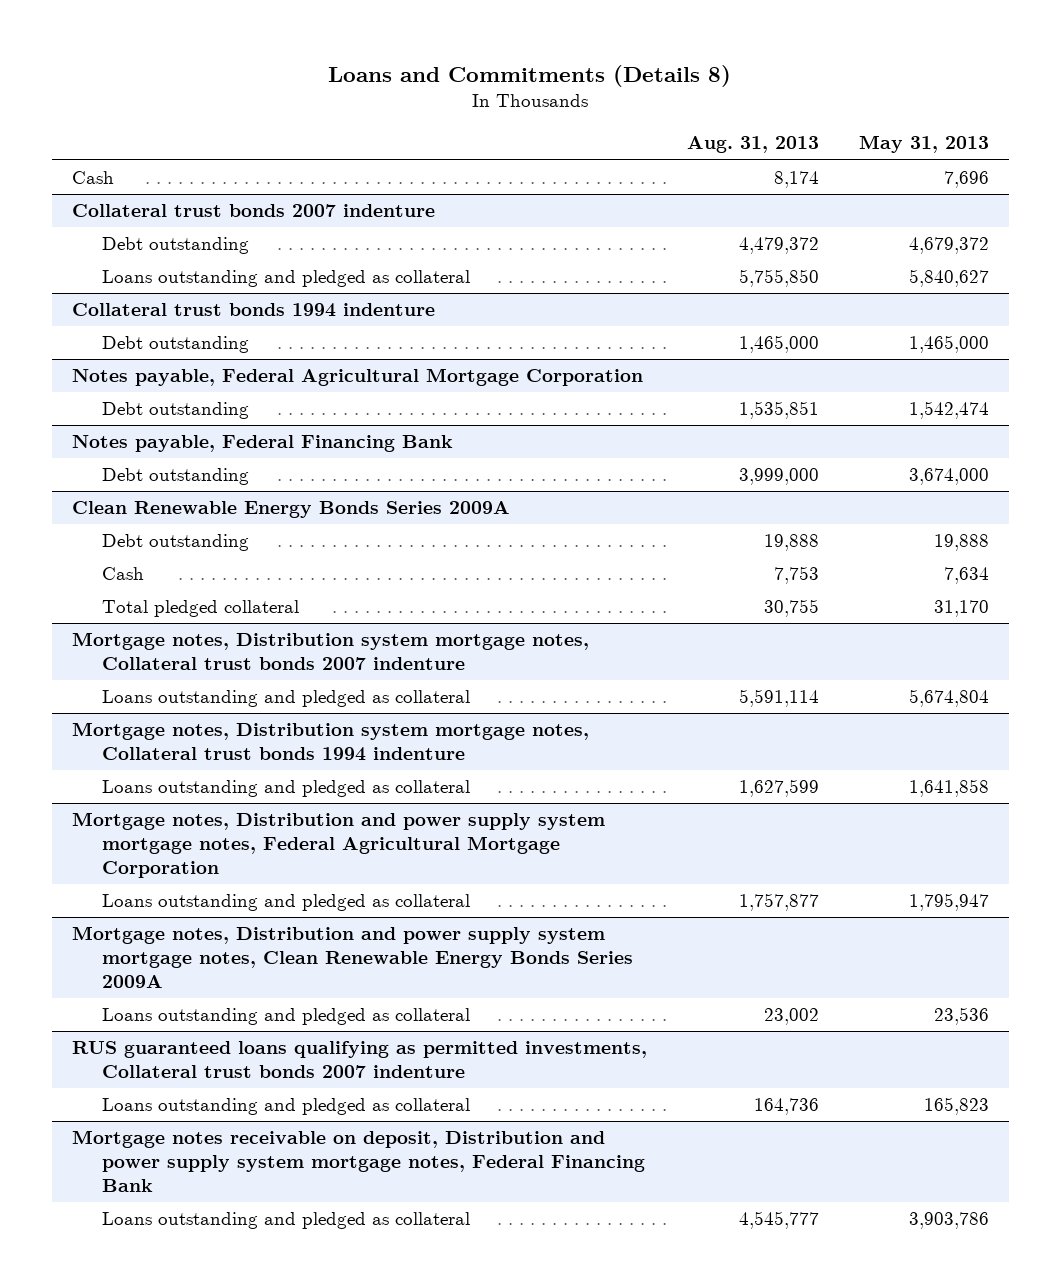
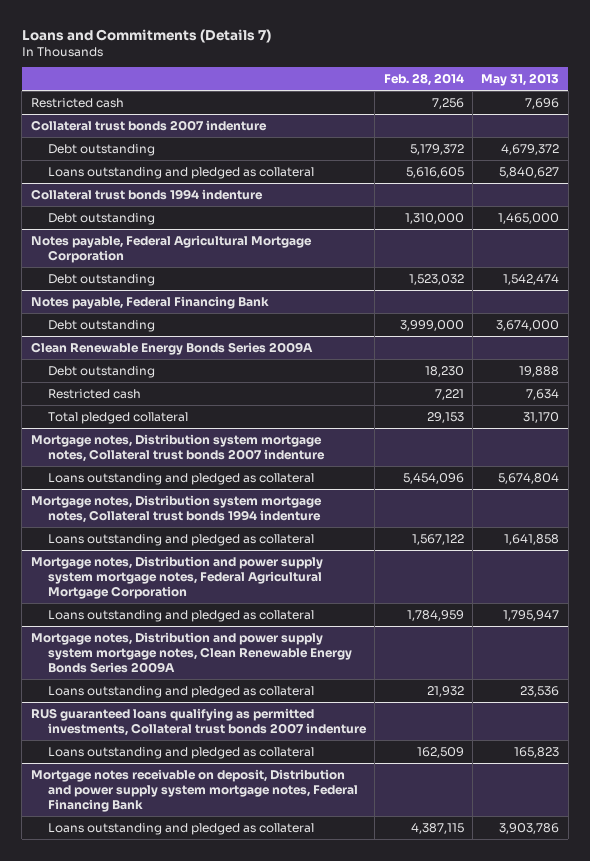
- Loans and Commitments (Details 8)
+ Loans and Commitments (Details 7)
- | Aug. 31, 2013 | May 31, 2013
+ | Feb. 28, 2014 | May 31, 2013
- Cash | 8,174 | 7,696
+ Restricted cash | 7,256 | 7,696
@ Clean Renewable Energy Bonds Series 2009A
- Cash | 7,753 | 7,634
+ Restricted cash | 7,221 | 7,634

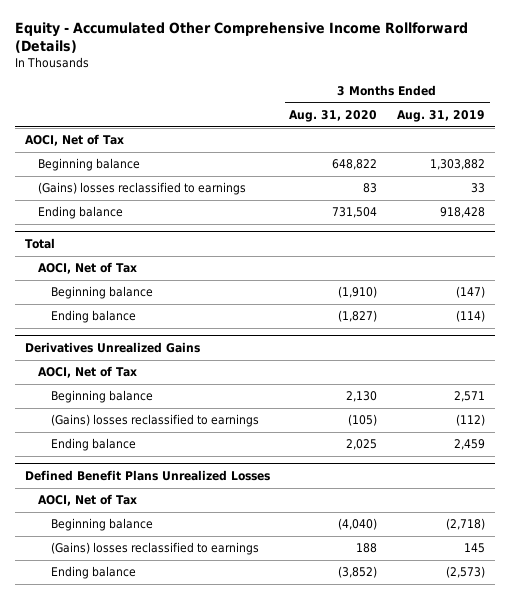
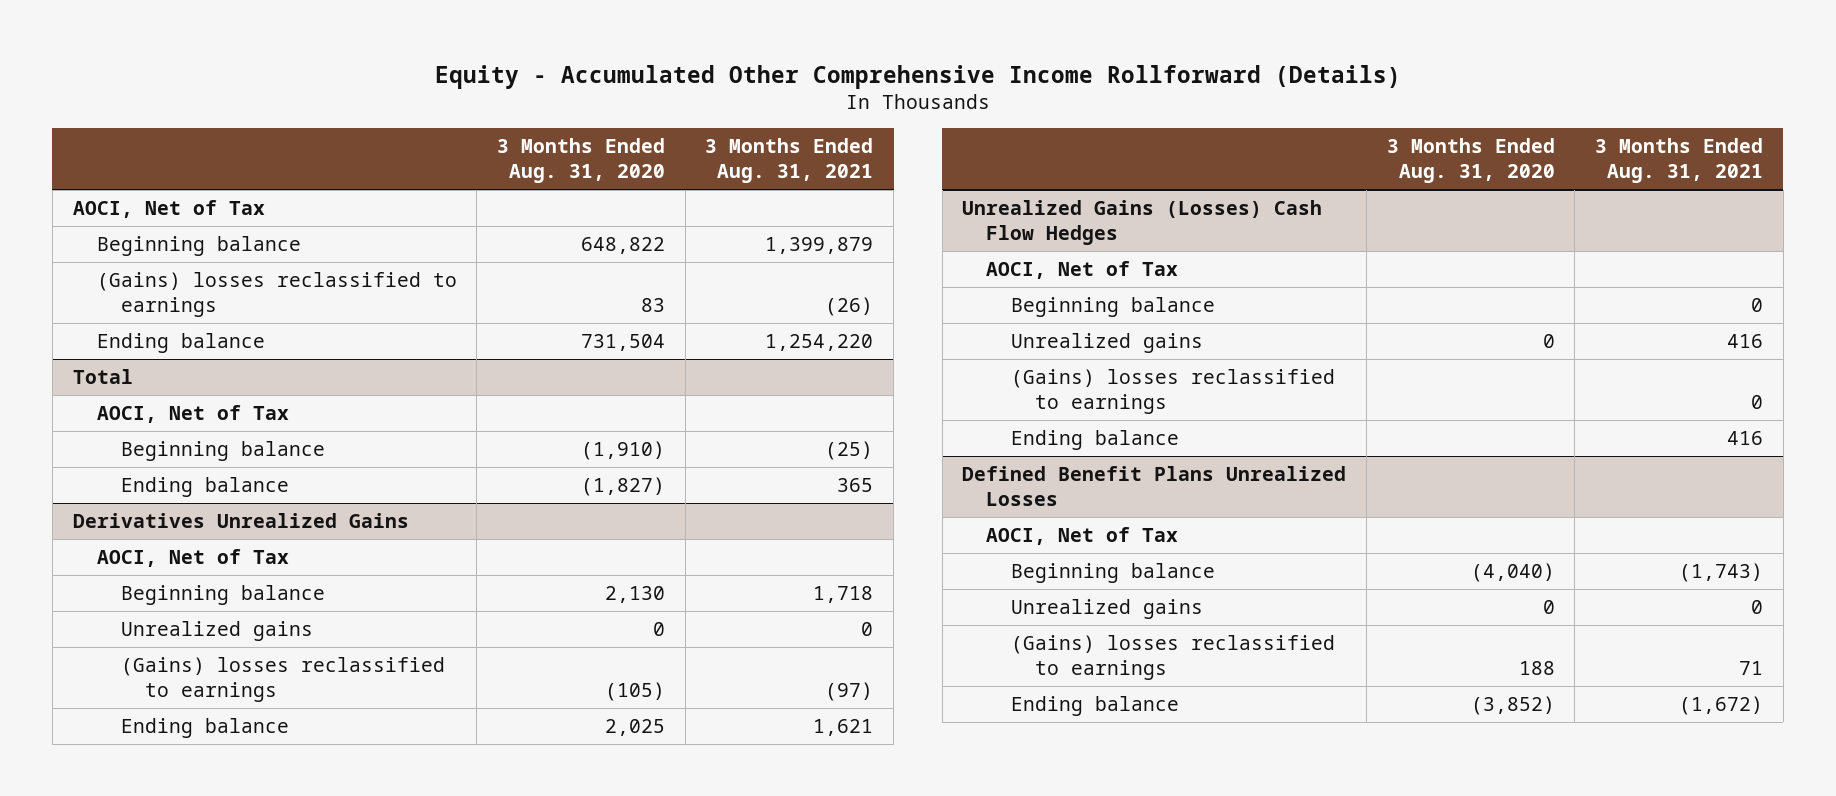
- | 3 Months Ended Aug. 31, 2020 | 3 Months Ended Aug. 31, 2019
+ | 3 Months Ended Aug. 31, 2020 | 3 Months Ended Aug. 31, 2021
@ Derivatives Unrealized Gains
+ Unrealized gains | 0 | 0
+ Unrealized Gains (Losses) Cash Flow Hedges
+ AOCI, Net of Tax
+ Beginning balance | | 0
+ Unrealized gains | 0 | 416
+ (Gains) losses reclassified to earnings | | 0
+ Ending balance | | 416
@ Defined Benefit Plans Unrealized Losses
+ Unrealized gains | 0 | 0

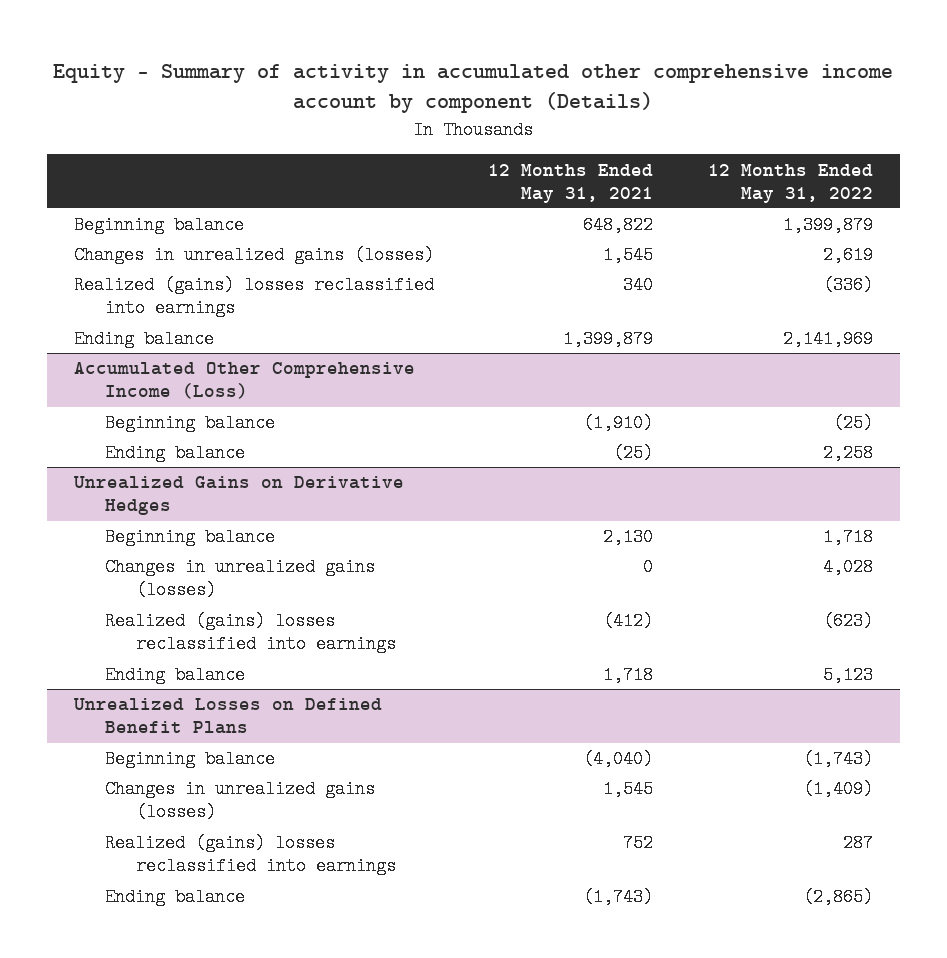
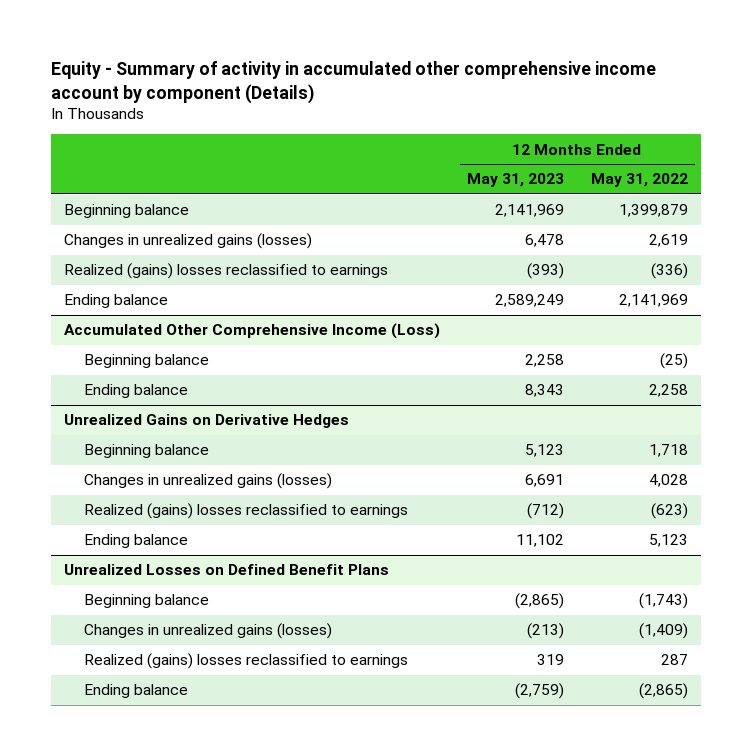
- | 12 Months Ended May 31, 2021 | 12 Months Ended May 31, 2022
+ | 12 Months Ended May 31, 2023 | 12 Months Ended May 31, 2022
- Realized (gains) losses reclassified into earnings | 340 | (336)
+ Realized (gains) losses reclassified to earnings | (393) | (336)
@ Unrealized Gains on Derivative Hedges
- Realized (gains) losses reclassified into earnings | (412) | (623)
+ Realized (gains) losses reclassified to earnings | (712) | (623)
@ Unrealized Losses on Defined Benefit Plans
- Realized (gains) losses reclassified into earnings | 752 | 287
+ Realized (gains) losses reclassified to earnings | 319 | 287

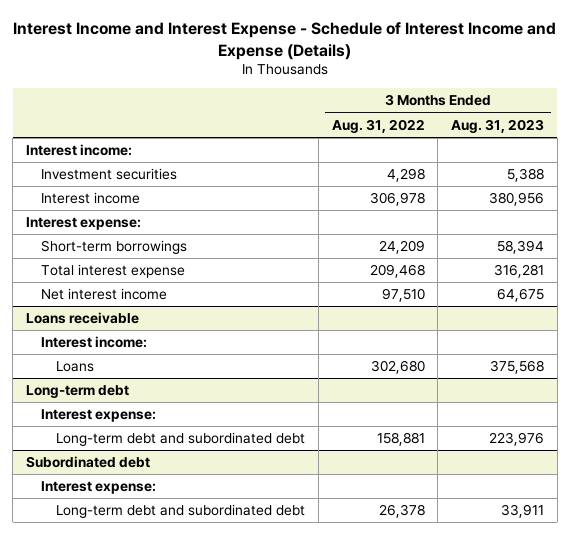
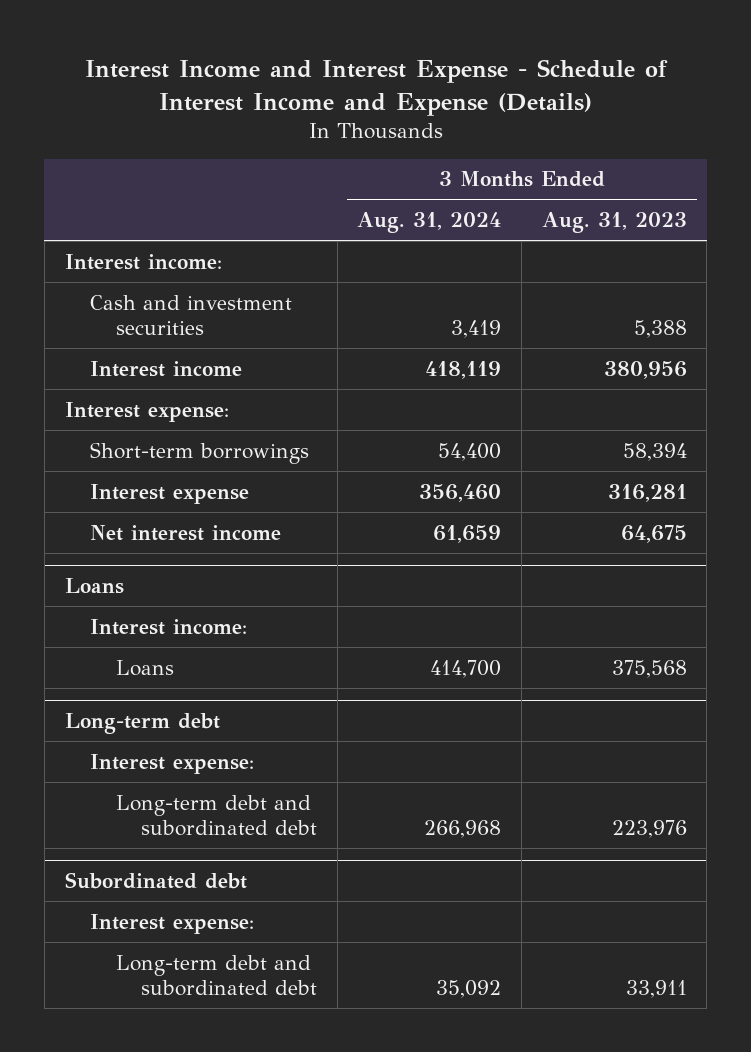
- | 3 Months Ended Aug. 31, 2022 | 3 Months Ended Aug. 31, 2023
+ | 3 Months Ended Aug. 31, 2024 | 3 Months Ended Aug. 31, 2023
- Investment securities | 4,298 | 5,388
+ Cash and investment securities | 3,419 | 5,388
- Total interest expense | 209,468 | 316,281
+ Interest expense | 356,460 | 316,281
- Loans receivable
+ Loans

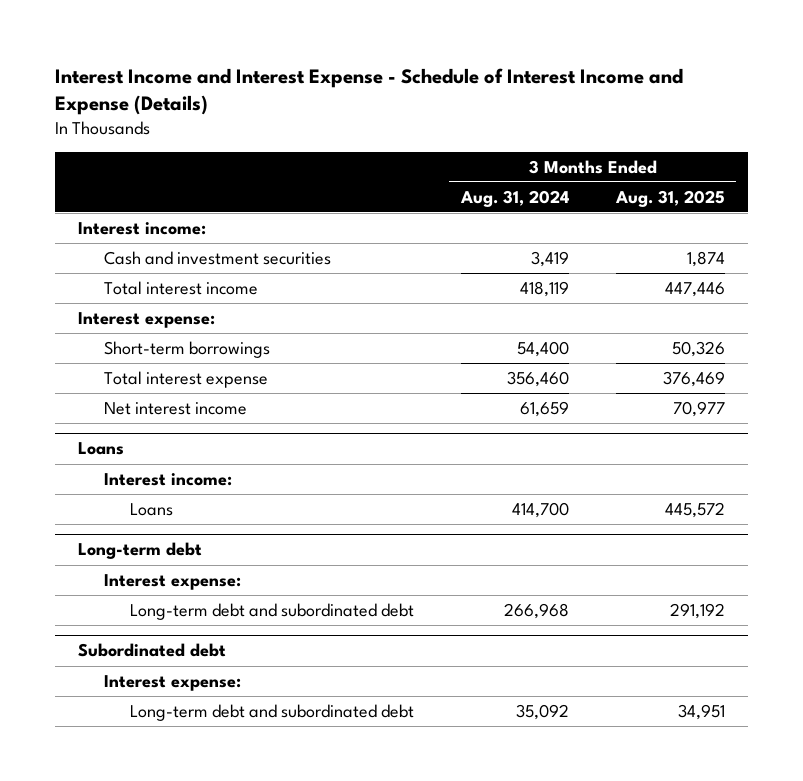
- | 3 Months Ended Aug. 31, 2024 | 3 Months Ended Aug. 31, 2023
+ | 3 Months Ended Aug. 31, 2024 | 3 Months Ended Aug. 31, 2025
- Interest income | 418,119 | 380,956
+ Total interest income | 418,119 | 447,446
- Interest expense | 356,460 | 316,281
+ Total interest expense | 356,460 | 376,469

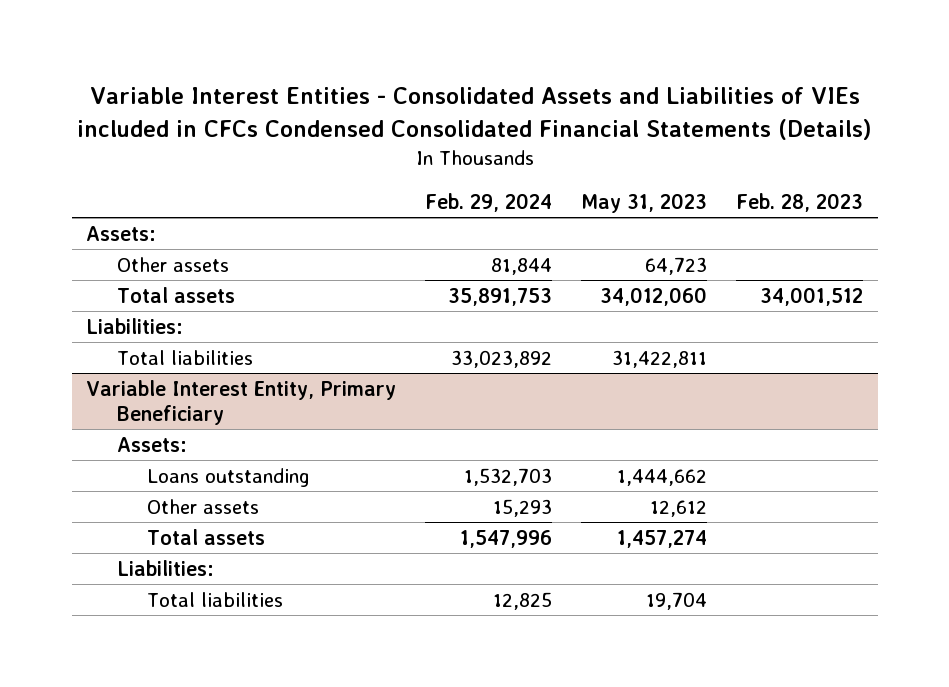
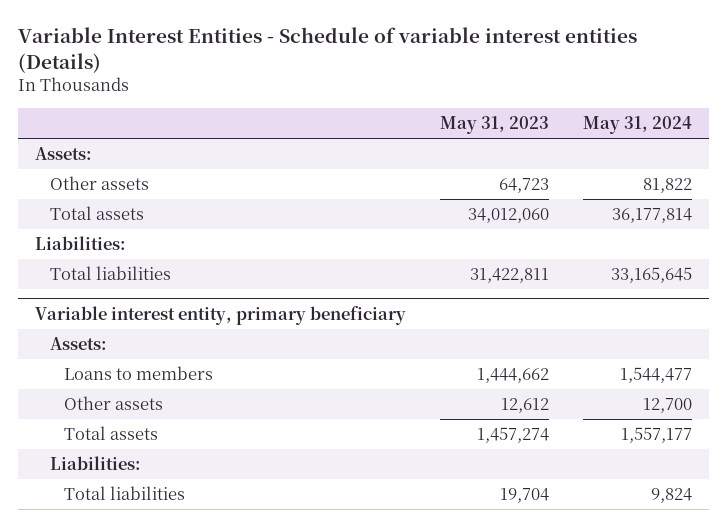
- Variable Interest Entities - Consolidated Assets and Liabilities of VIEs included in CFCs Condensed Consolidated Financial Statements (Details)
+ Variable Interest Entities - Schedule of variable interest entities (Details)
- | Feb. 29, 2024 | May 31, 2023 | Feb. 28, 2023
+ | May 31, 2023 | May 31, 2024
- Variable Interest Entity, Primary Beneficiary
+ Variable interest entity, primary beneficiary
- Loans outstanding | 1,532,703 | 1,444,662 |
+ Loans to members | 1,444,662 | 1,544,477

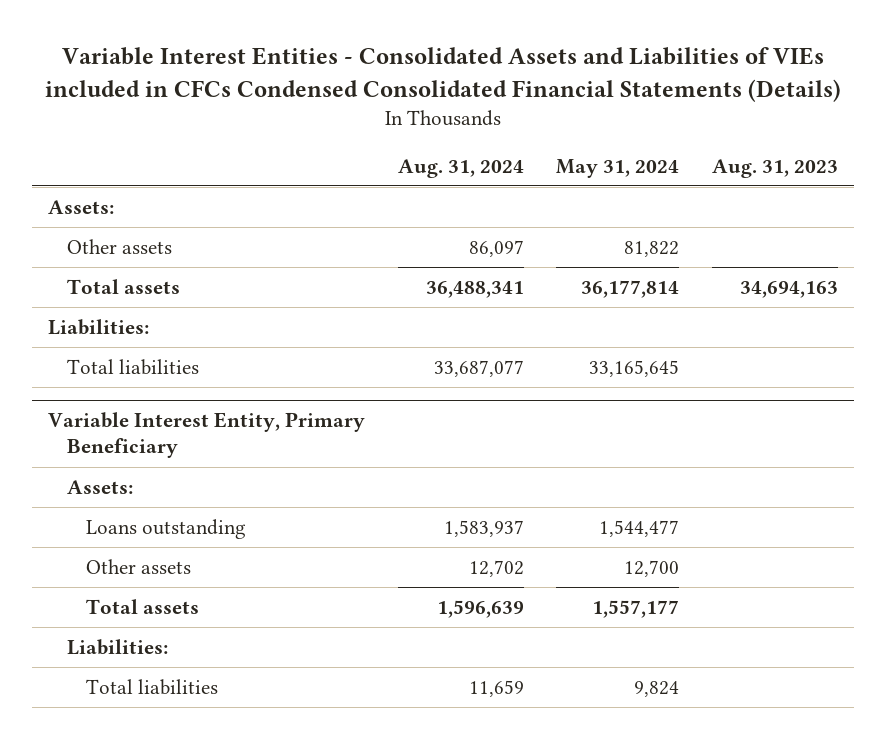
- Variable Interest Entities - Schedule of variable interest entities (Details)
+ Variable Interest Entities - Consolidated Assets and Liabilities of VIEs included in CFCs Condensed Consolidated Financial Statements (Details)
- | May 31, 2023 | May 31, 2024
+ | Aug. 31, 2024 | May 31, 2024 | Aug. 31, 2023
- Variable interest entity, primary beneficiary
+ Variable Interest Entity, Primary Beneficiary
- Loans to members | 1,444,662 | 1,544,477
+ Loans outstanding | 1,583,937 | 1,544,477 |

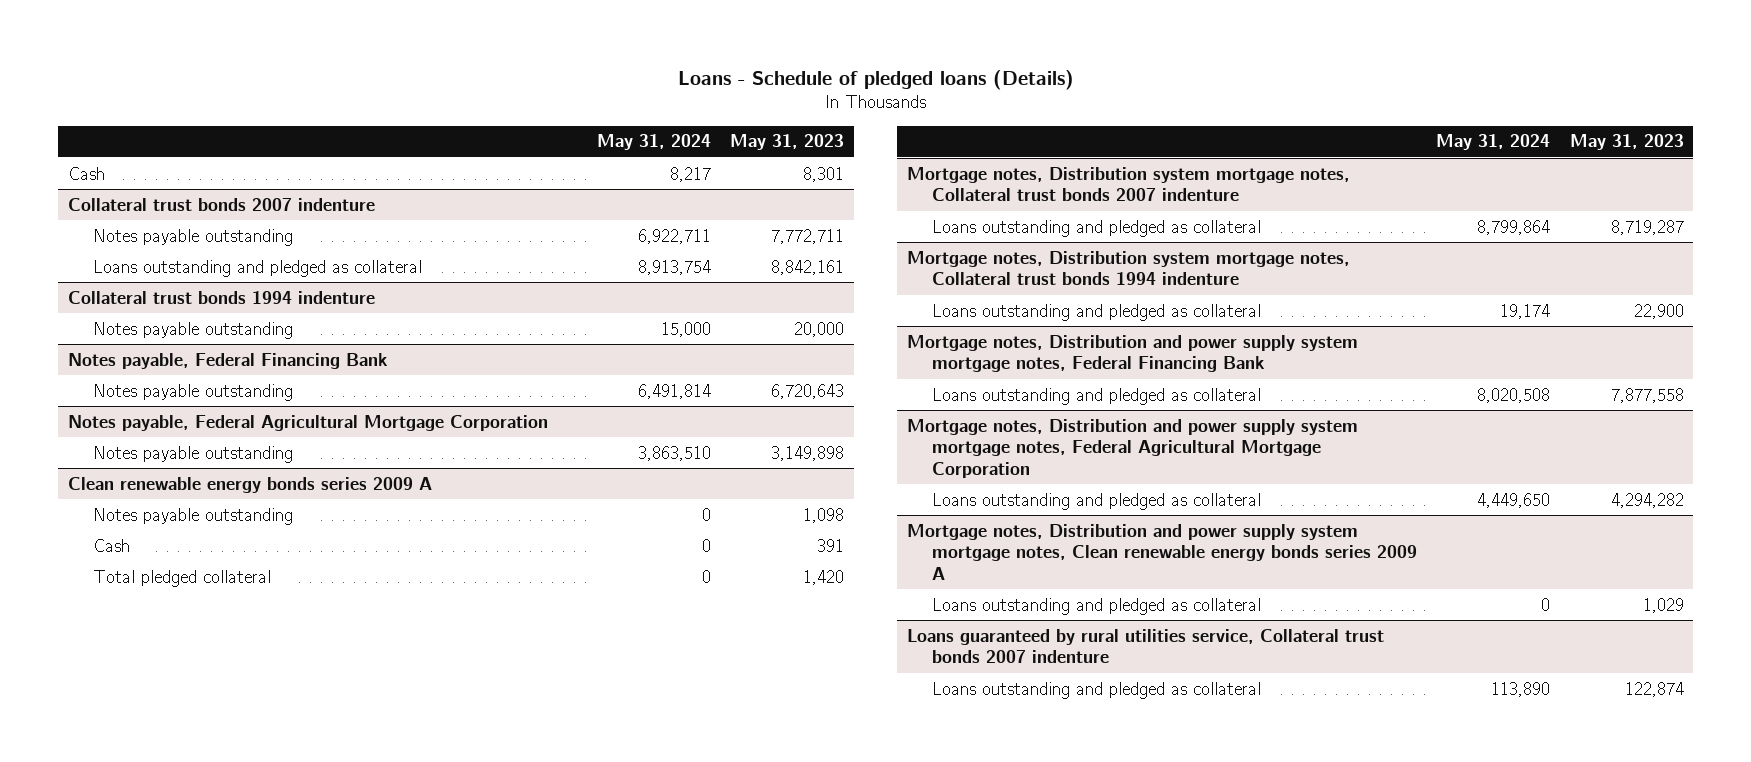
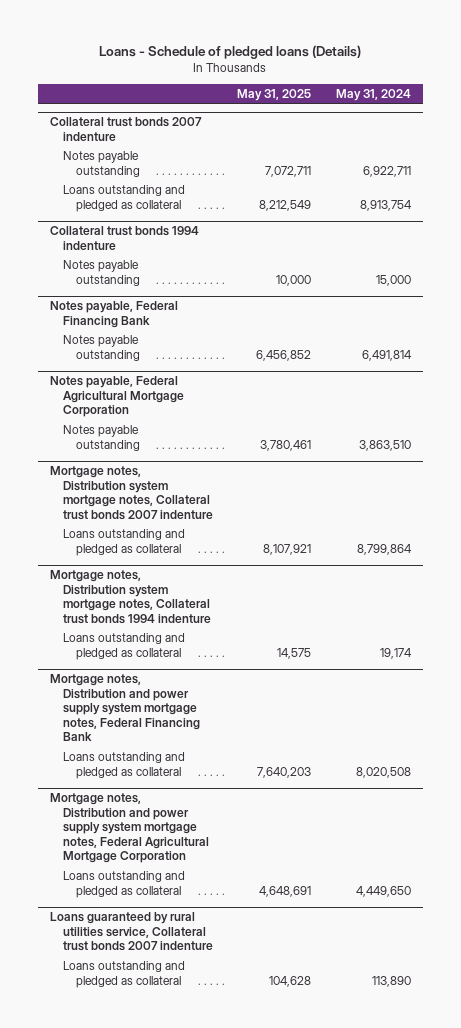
- | May 31, 2024 | May 31, 2023
+ | May 31, 2025 | May 31, 2024
- Cash | 8,217 | 8,301
- Clean renewable energy bonds series 2009 A
- Notes payable outstanding | 0 | 1,098
- Cash | 0 | 391
- Total pledged collateral | 0 | 1,420
- Mortgage notes, Distribution and power supply system mortgage notes, Clean renewable energy bonds series 2009 A
- Loans outstanding and pledged as collateral | 0 | 1,029

